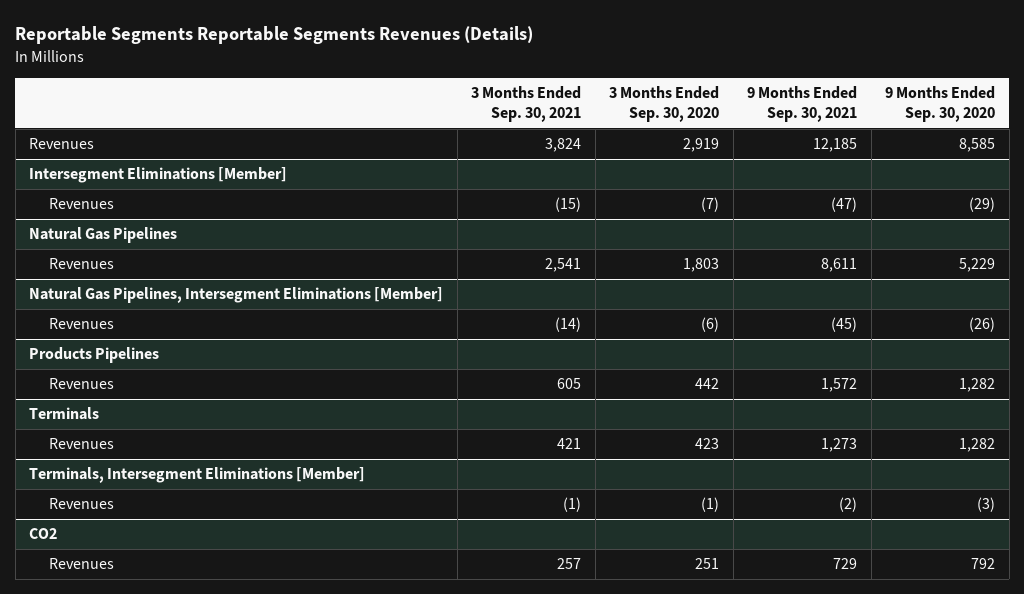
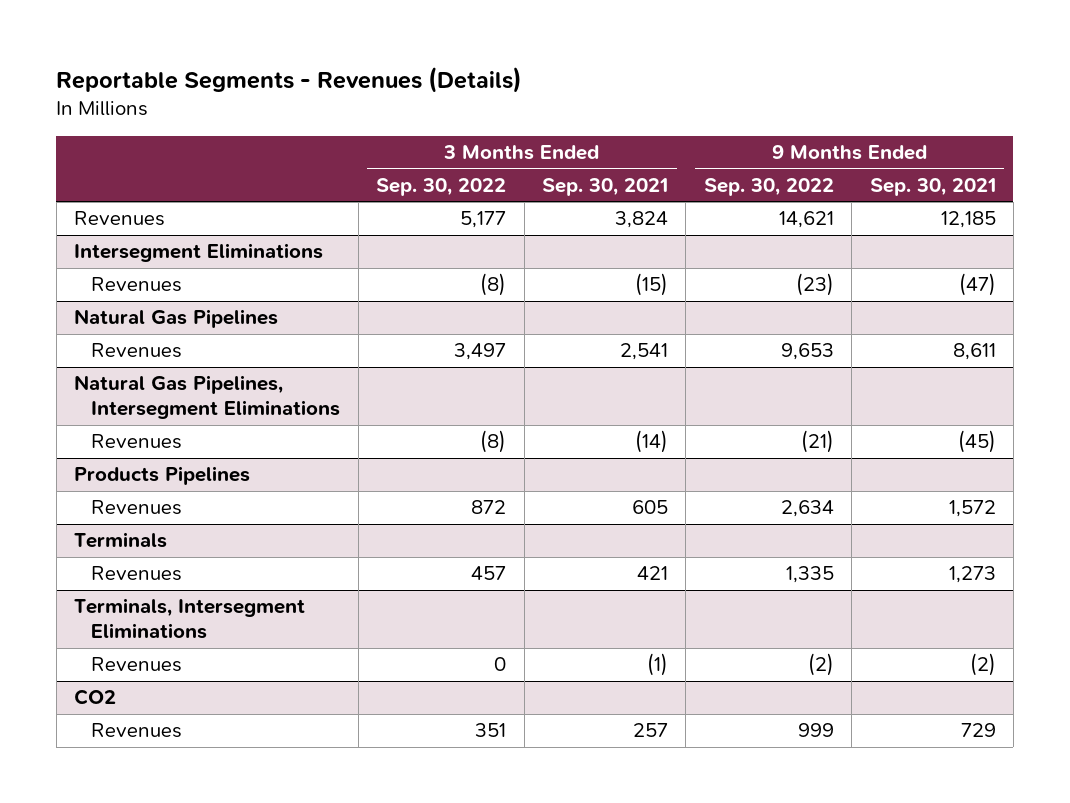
- Reportable Segments Reportable Segments Revenues (Details)
+ Reportable Segments - Revenues (Details)
- | 3 Months Ended Sep. 30, 2021 | 3 Months Ended Sep. 30, 2020 | 9 Months Ended Sep. 30, 2021 | 9 Months Ended Sep. 30, 2020
+ | 3 Months Ended Sep. 30, 2022 | 3 Months Ended Sep. 30, 2021 | 9 Months Ended Sep. 30, 2022 | 9 Months Ended Sep. 30, 2021
- Intersegment Eliminations [Member]
+ Intersegment Eliminations
- Natural Gas Pipelines, Intersegment Eliminations [Member]
+ Natural Gas Pipelines, Intersegment Eliminations
- Terminals, Intersegment Eliminations [Member]
+ Terminals, Intersegment Eliminations

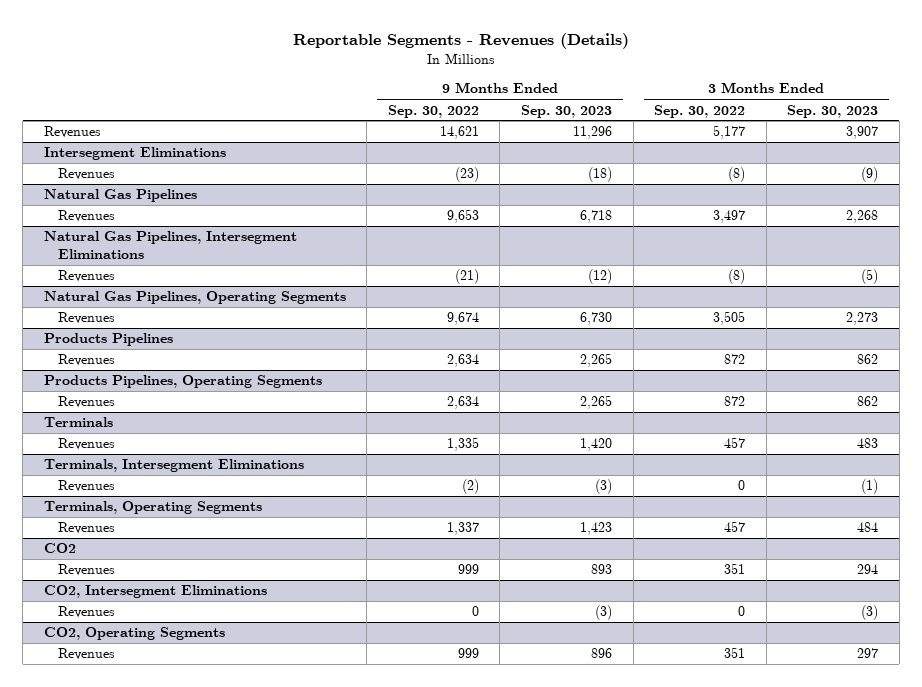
- | 3 Months Ended Sep. 30, 2022 | 3 Months Ended Sep. 30, 2021 | 9 Months Ended Sep. 30, 2022 | 9 Months Ended Sep. 30, 2021
+ | 9 Months Ended Sep. 30, 2022 | 9 Months Ended Sep. 30, 2023 | 3 Months Ended Sep. 30, 2022 | 3 Months Ended Sep. 30, 2023
+ Natural Gas Pipelines, Operating Segments
+ Revenues | 9,674 | 6,730 | 3,505 | 2,273
+ Products Pipelines, Operating Segments
+ Revenues | 2,634 | 2,265 | 872 | 862
+ Terminals, Operating Segments
+ Revenues | 1,337 | 1,423 | 457 | 484
+ CO2, Intersegment Eliminations
+ Revenues | 0 | (3) | 0 | (3)
+ CO2, Operating Segments
+ Revenues | 999 | 896 | 351 | 297

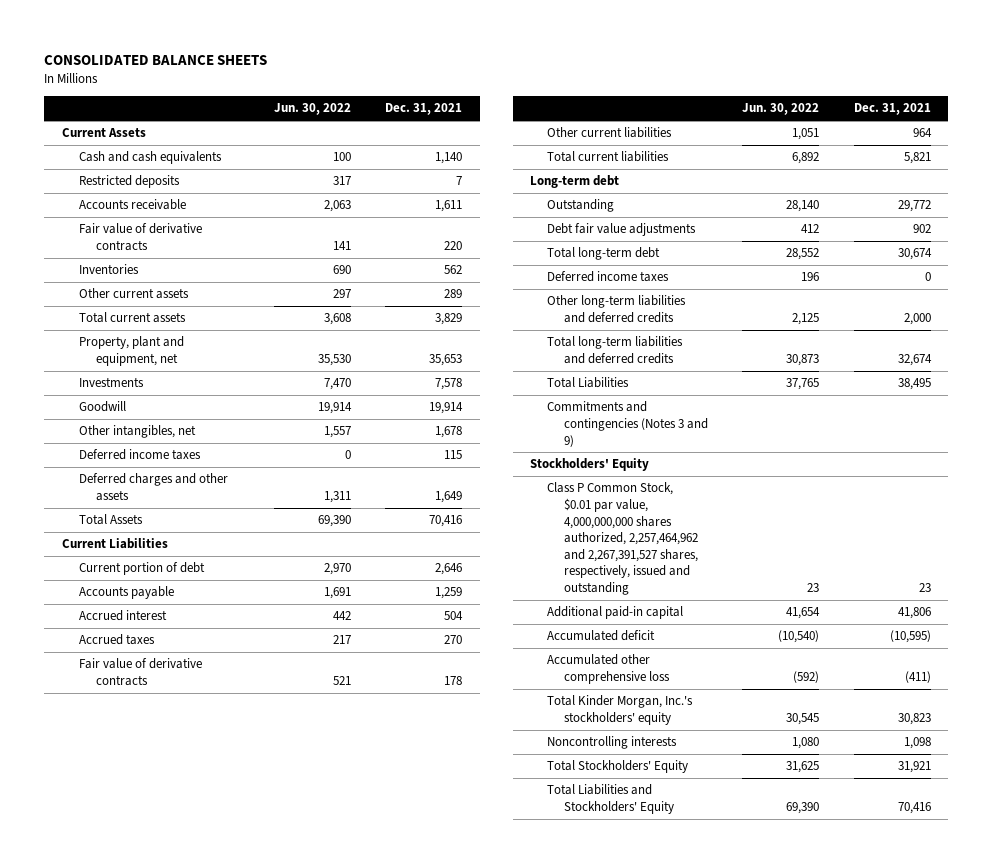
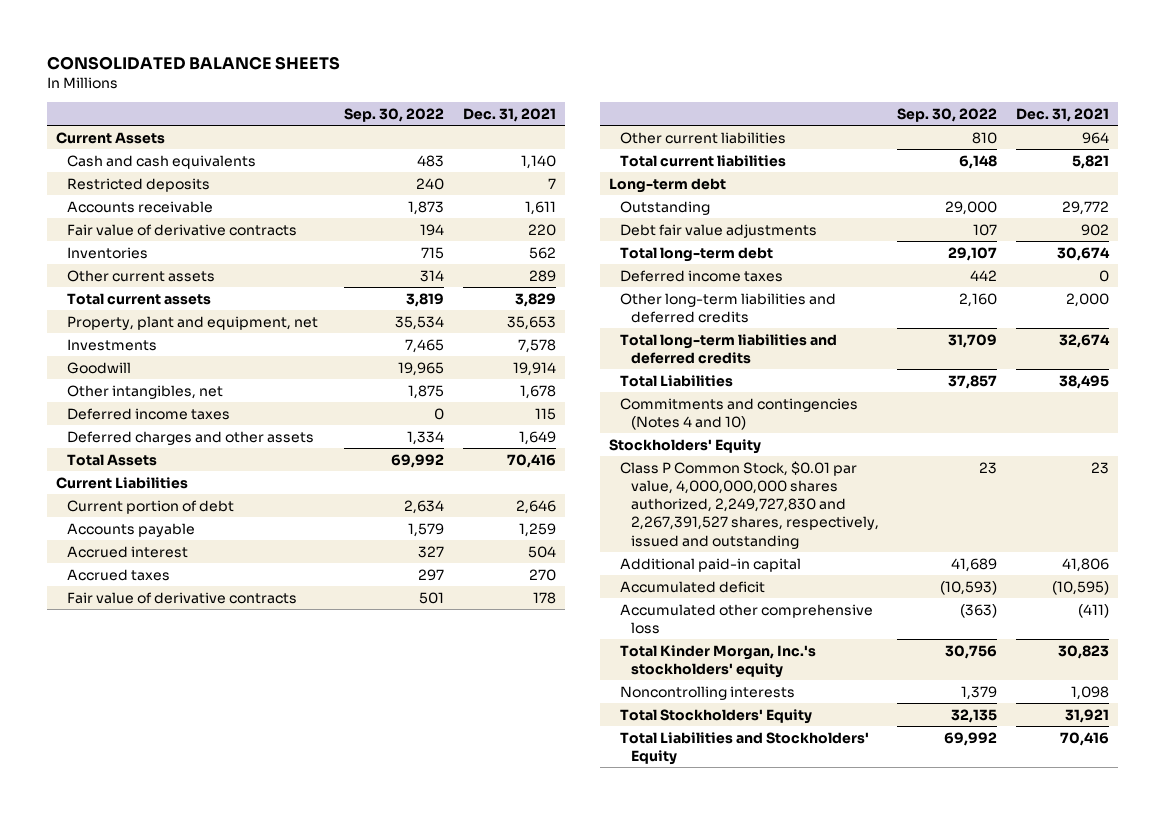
- | Jun. 30, 2022 | Dec. 31, 2021
+ | Sep. 30, 2022 | Dec. 31, 2021
- Commitments and contingencies (Notes 3 and 9)
+ Commitments and contingencies (Notes 4 and 10)
- Class P Common Stock, $0.01 par value, 4,000,000,000 shares authorized, 2,257,464,962 and 2,267,391,527 shares, respectively, issued and outstanding | 23 | 23
+ Class P Common Stock, $0.01 par value, 4,000,000,000 shares authorized, 2,249,727,830 and 2,267,391,527 shares, respectively, issued and outstanding | 23 | 23

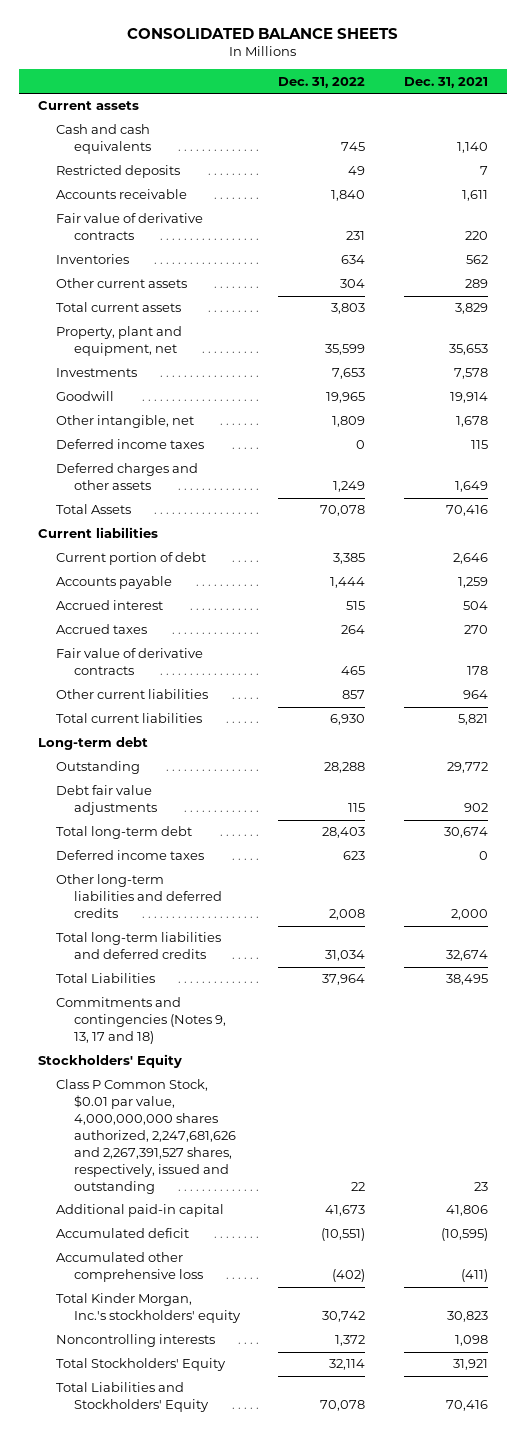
- | Sep. 30, 2022 | Dec. 31, 2021
+ | Dec. 31, 2022 | Dec. 31, 2021
- Current Assets
+ Current assets
- Other intangibles, net | 1,875 | 1,678
+ Other intangible, net | 1,809 | 1,678
- Current Liabilities
+ Current liabilities
- Commitments and contingencies (Notes 4 and 10)
+ Commitments and contingencies (Notes 9, 13, 17 and 18)
- Class P Common Stock, $0.01 par value, 4,000,000,000 shares authorized, 2,249,727,830 and 2,267,391,527 shares, respectively, issued and outstanding | 23 | 23
+ Class P Common Stock, $0.01 par value, 4,000,000,000 shares authorized, 2,247,681,626 and 2,267,391,527 shares, respectively, issued and outstanding | 22 | 23

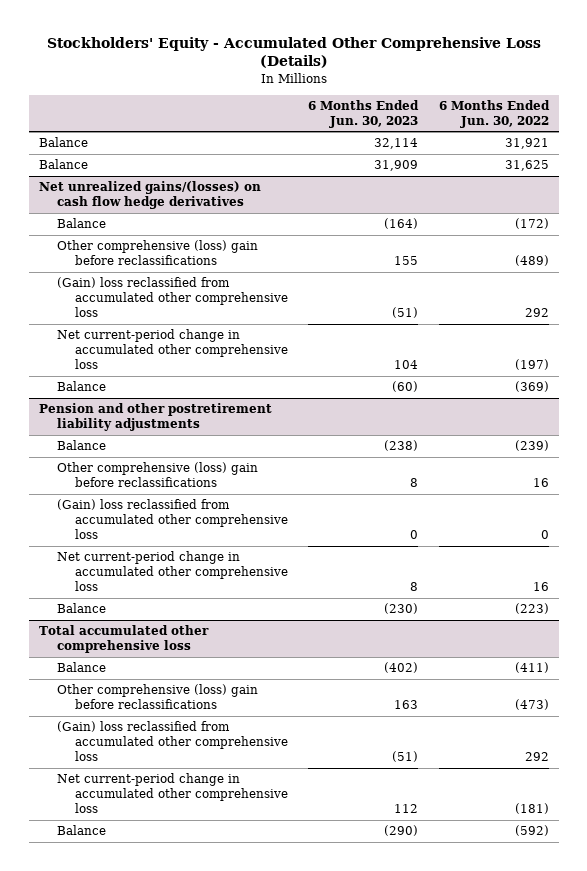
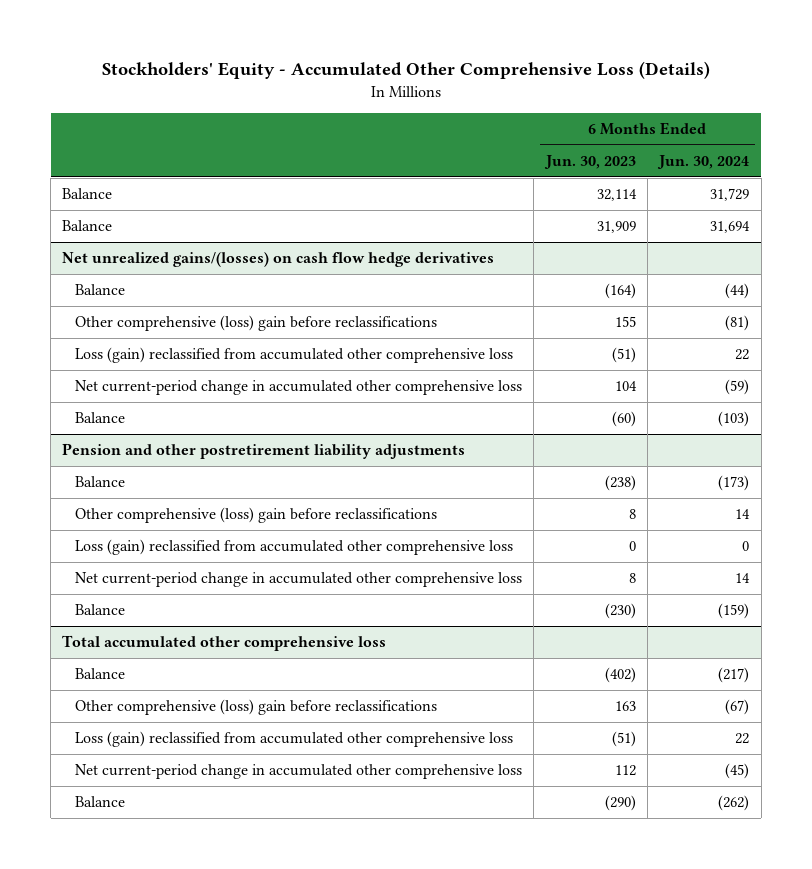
- | 6 Months Ended Jun. 30, 2023 | 6 Months Ended Jun. 30, 2022
+ | 6 Months Ended Jun. 30, 2023 | 6 Months Ended Jun. 30, 2024
@ Net unrealized gains/(losses) on cash flow hedge derivatives
- (Gain) loss reclassified from accumulated other comprehensive loss | (51) | 292
+ Loss (gain) reclassified from accumulated other comprehensive loss | (51) | 22
@ Pension and other postretirement liability adjustments
- (Gain) loss reclassified from accumulated other comprehensive loss | 0 | 0
+ Loss (gain) reclassified from accumulated other comprehensive loss | 0 | 0
@ Total accumulated other comprehensive loss
- (Gain) loss reclassified from accumulated other comprehensive loss | (51) | 292
+ Loss (gain) reclassified from accumulated other comprehensive loss | (51) | 22

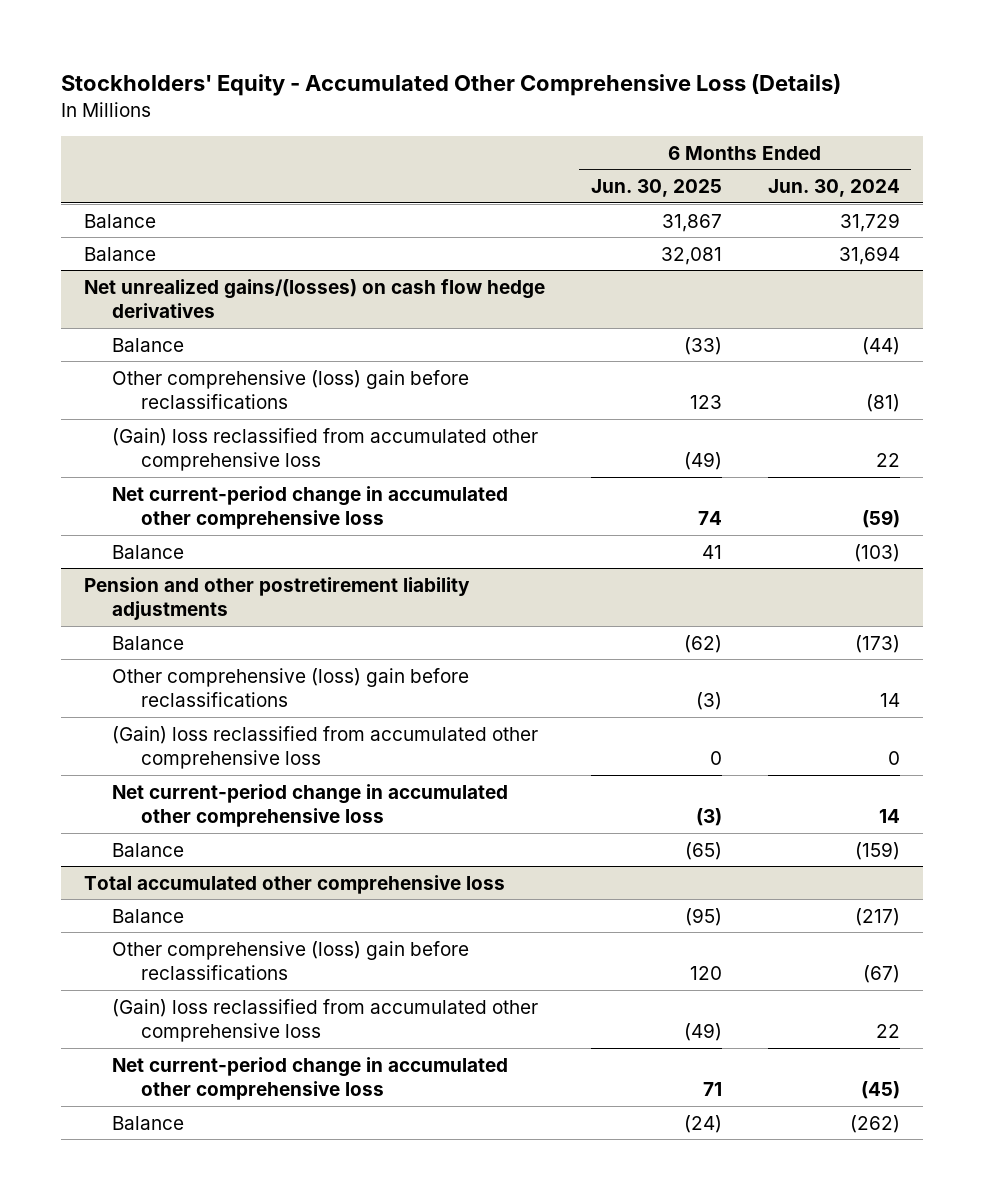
- | 6 Months Ended Jun. 30, 2023 | 6 Months Ended Jun. 30, 2024
+ | 6 Months Ended Jun. 30, 2025 | 6 Months Ended Jun. 30, 2024
@ Net unrealized gains/(losses) on cash flow hedge derivatives
- Loss (gain) reclassified from accumulated other comprehensive loss | (51) | 22
+ (Gain) loss reclassified from accumulated other comprehensive loss | (49) | 22
@ Pension and other postretirement liability adjustments
- Loss (gain) reclassified from accumulated other comprehensive loss | 0 | 0
+ (Gain) loss reclassified from accumulated other comprehensive loss | 0 | 0
@ Total accumulated other comprehensive loss
- Loss (gain) reclassified from accumulated other comprehensive loss | (51) | 22
+ (Gain) loss reclassified from accumulated other comprehensive loss | (49) | 22

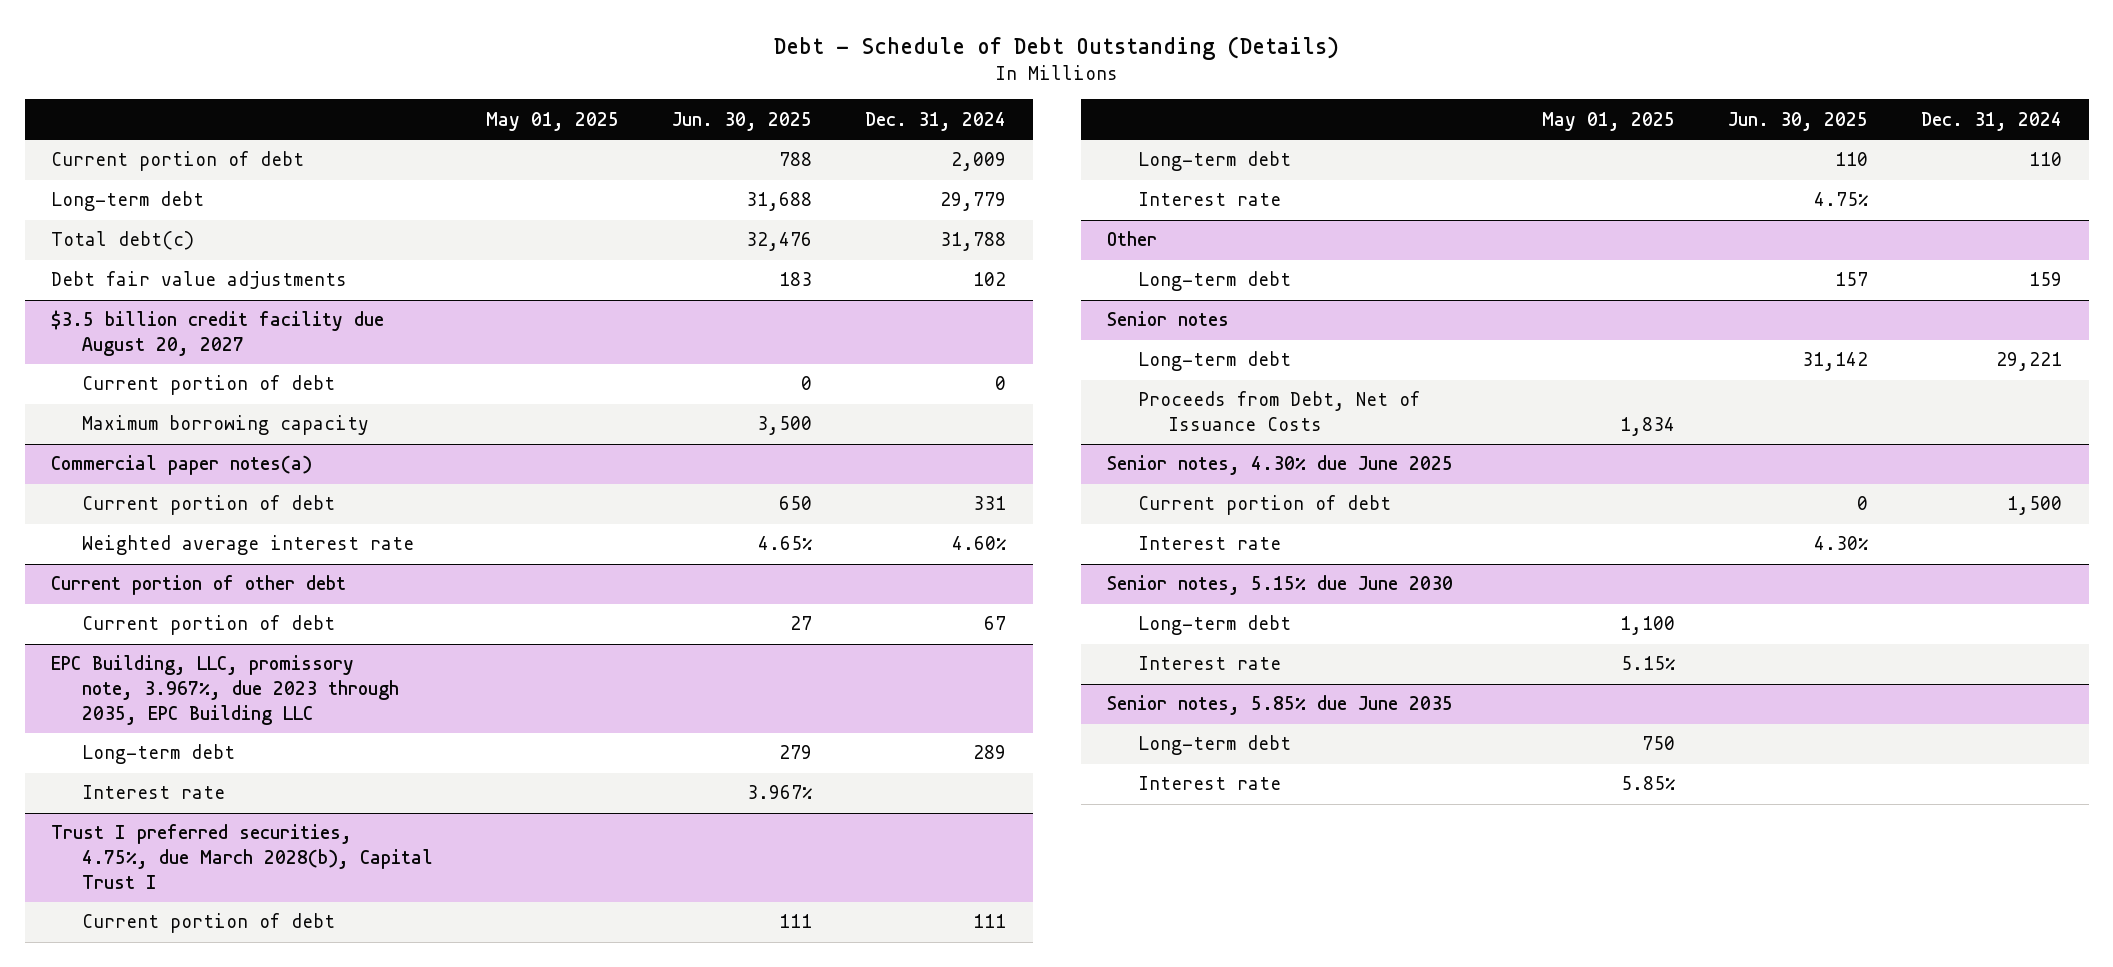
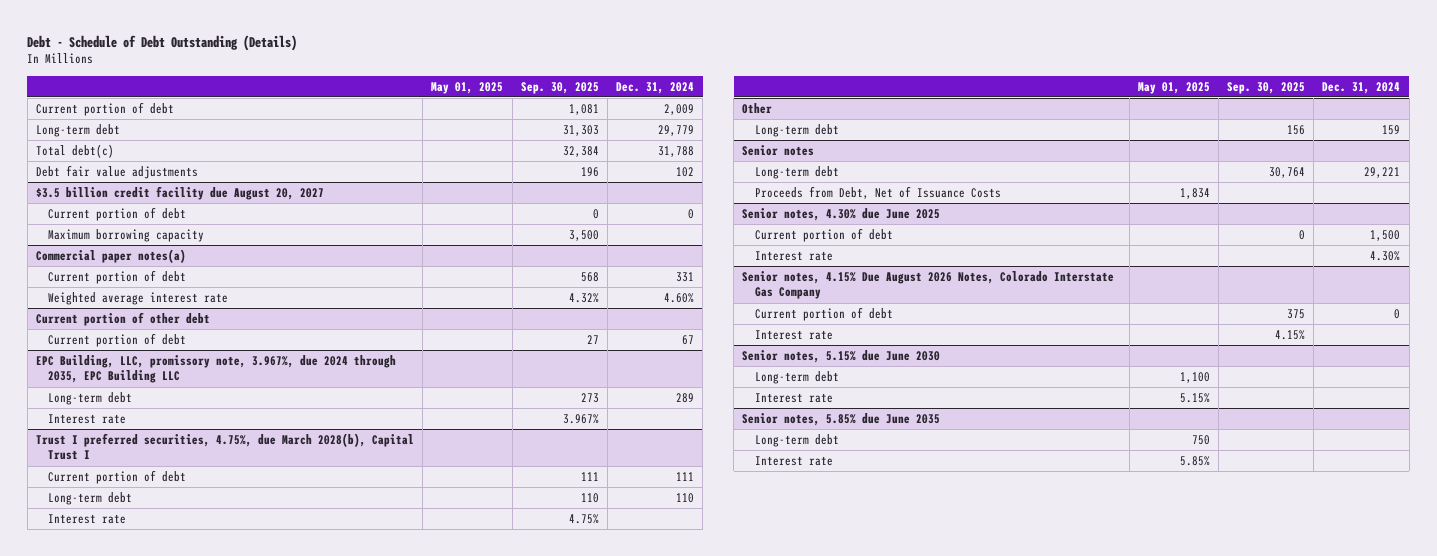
- | May 01, 2025 | Jun. 30, 2025 | Dec. 31, 2024
+ | May 01, 2025 | Sep. 30, 2025 | Dec. 31, 2024
- EPC Building, LLC, promissory note, 3.967%, due 2023 through 2035, EPC Building LLC
+ EPC Building, LLC, promissory note, 3.967%, due 2024 through 2035, EPC Building LLC
@ Senior notes, 4.30% due June 2025
+ Interest rate | | | 4.30%
+ Senior notes, 4.15% Due August 2026 Notes, Colorado Interstate Gas Company
+ Current portion of debt | | 375 | 0

